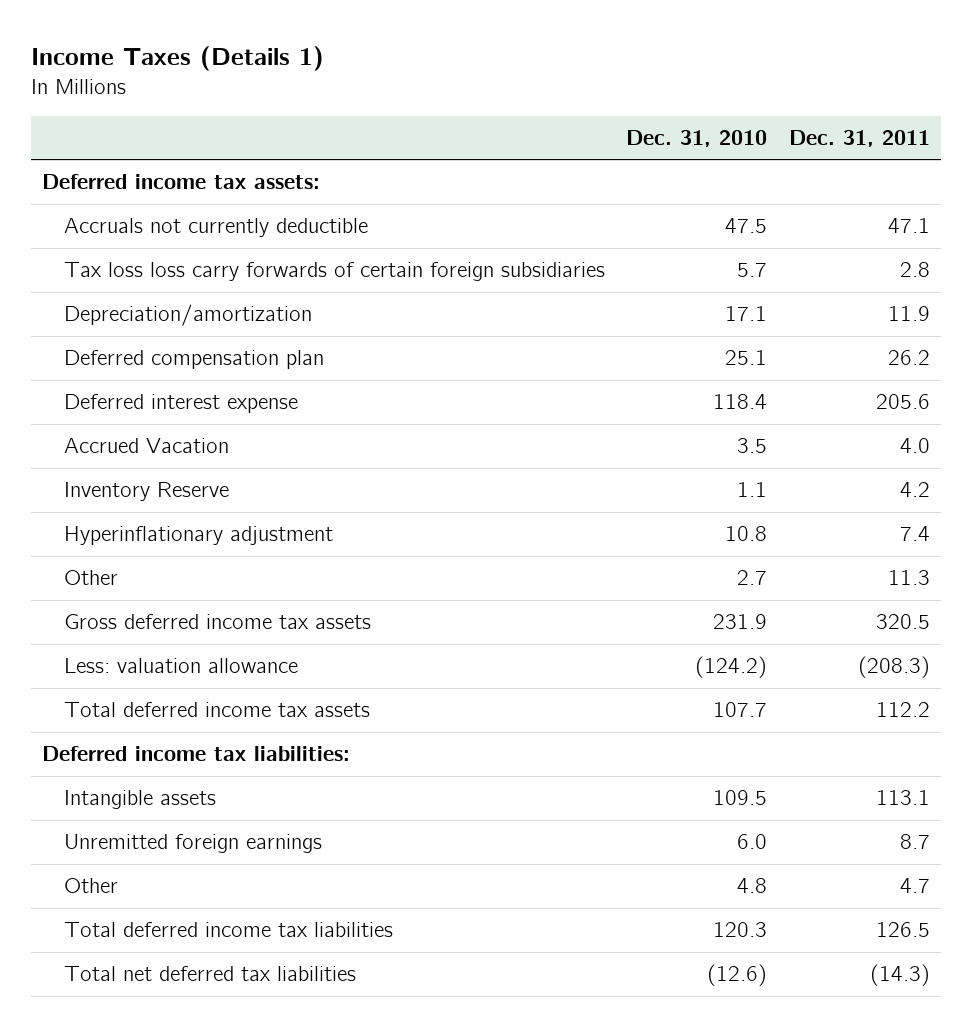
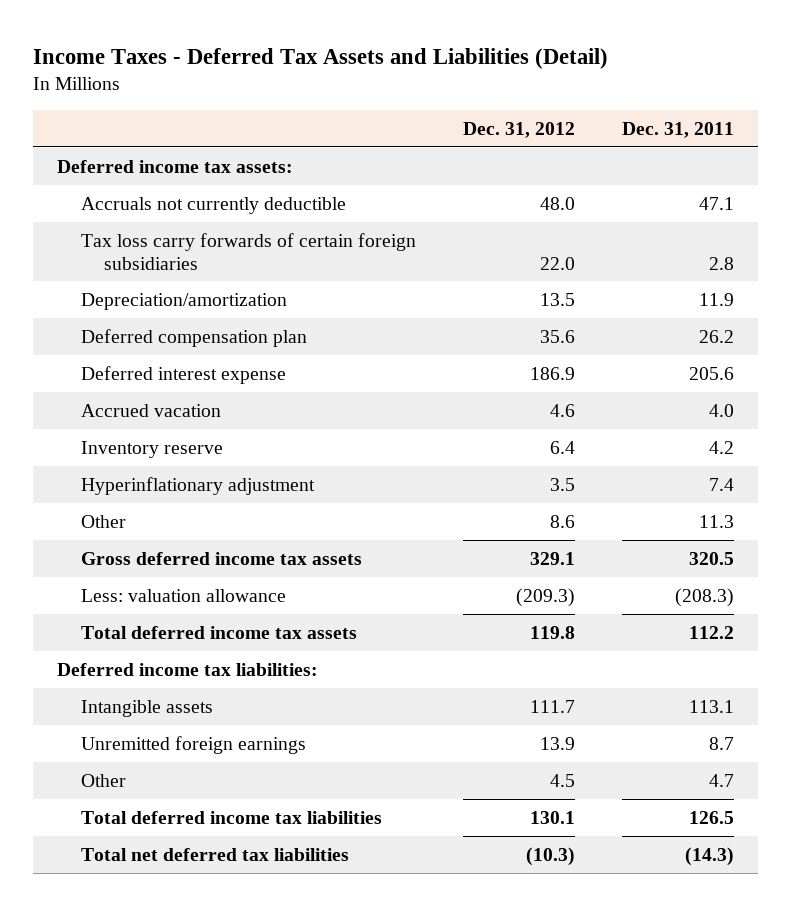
- Income Taxes (Details 1)
+ Income Taxes - Deferred Tax Assets and Liabilities (Detail)
- | Dec. 31, 2010 | Dec. 31, 2011
+ | Dec. 31, 2012 | Dec. 31, 2011
- Tax loss loss carry forwards of certain foreign subsidiaries | 5.7 | 2.8
+ Tax loss carry forwards of certain foreign subsidiaries | 22.0 | 2.8
- Accrued Vacation | 3.5 | 4.0
- Inventory Reserve | 1.1 | 4.2
+ Accrued vacation | 4.6 | 4.0
+ Inventory reserve | 6.4 | 4.2

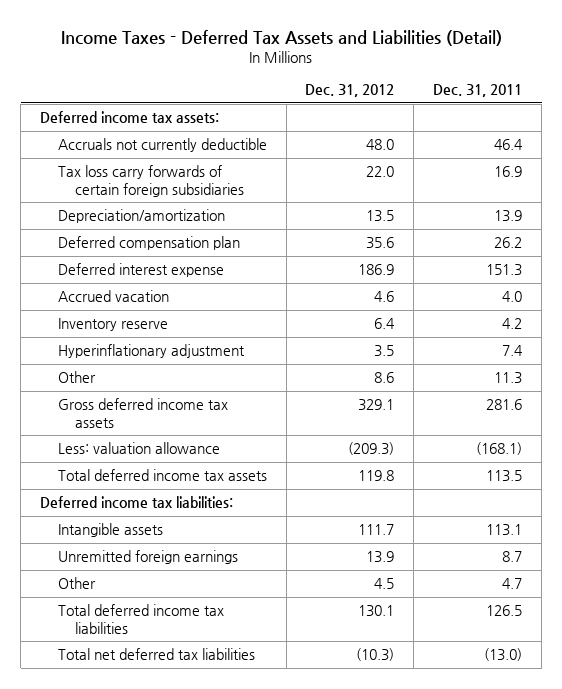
- Accruals not currently deductible | 48.0 | 47.1
- Tax loss carry forwards of certain foreign subsidiaries | 22.0 | 2.8
- Depreciation/amortization | 13.5 | 11.9
+ Accruals not currently deductible | 48.0 | 46.4
+ Tax loss carry forwards of certain foreign subsidiaries | 22.0 | 16.9
+ Depreciation/amortization | 13.5 | 13.9
- Deferred interest expense | 186.9 | 205.6
+ Deferred interest expense | 186.9 | 151.3
- Gross deferred income tax assets | 329.1 | 320.5
- Less: valuation allowance | (209.3) | (208.3)
- Total deferred income tax assets | 119.8 | 112.2
+ Gross deferred income tax assets | 329.1 | 281.6
+ Less: valuation allowance | (209.3) | (168.1)
+ Total deferred income tax assets | 119.8 | 113.5
- Total net deferred tax liabilities | (10.3) | (14.3)
+ Total net deferred tax liabilities | (10.3) | (13.0)

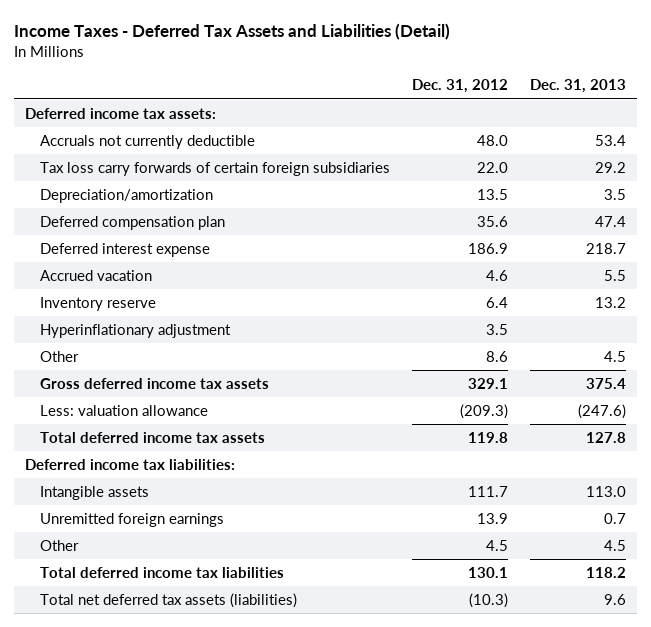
- | Dec. 31, 2012 | Dec. 31, 2011
+ | Dec. 31, 2012 | Dec. 31, 2013
- Total net deferred tax liabilities | (10.3) | (13.0)
+ Total net deferred tax assets (liabilities) | (10.3) | 9.6

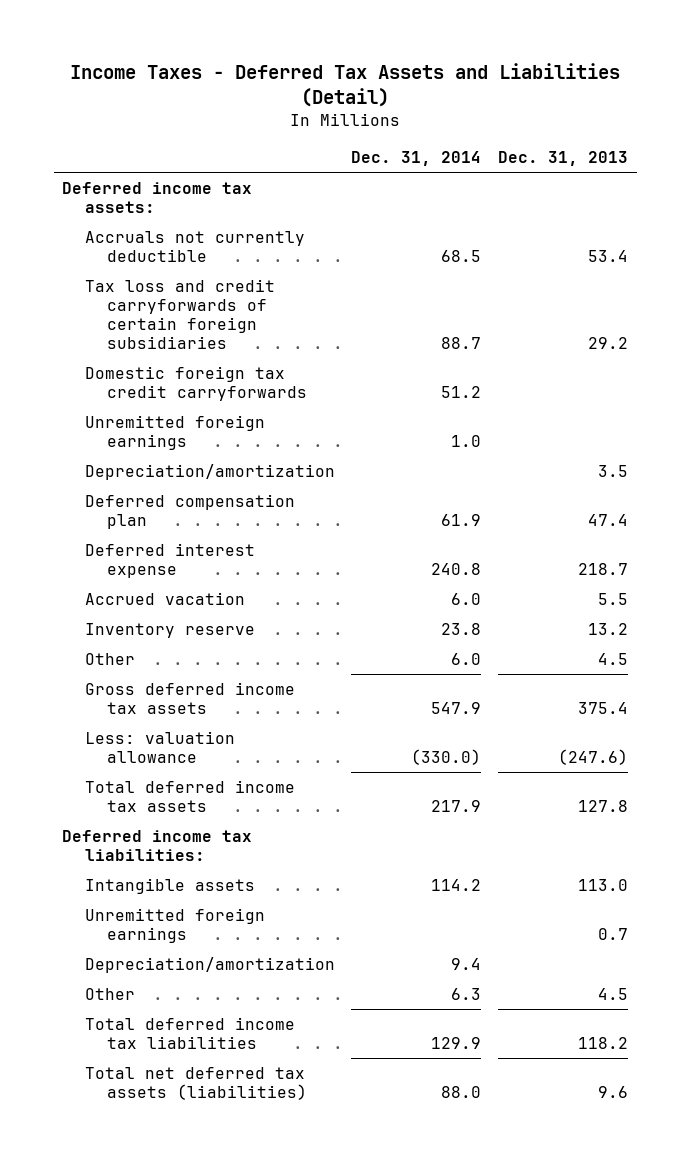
- | Dec. 31, 2012 | Dec. 31, 2013
+ | Dec. 31, 2014 | Dec. 31, 2013
- Tax loss carry forwards of certain foreign subsidiaries | 22.0 | 29.2
+ Tax loss and credit carryforwards of certain foreign subsidiaries | 88.7 | 29.2
+ Domestic foreign tax credit carryforwards | 51.2 |
+ Unremitted foreign earnings | 1.0 |
- Hyperinflationary adjustment | 3.5 |
+ Depreciation/amortization | 9.4 |

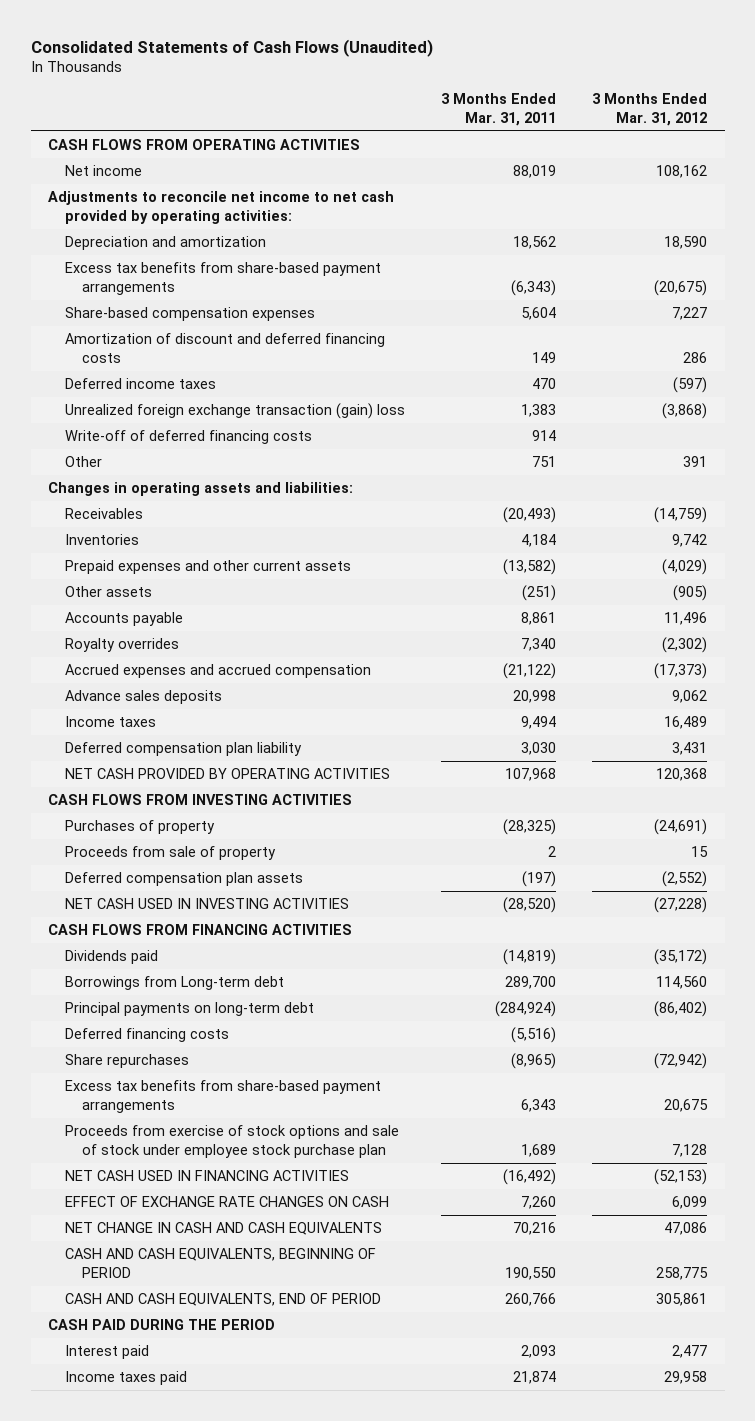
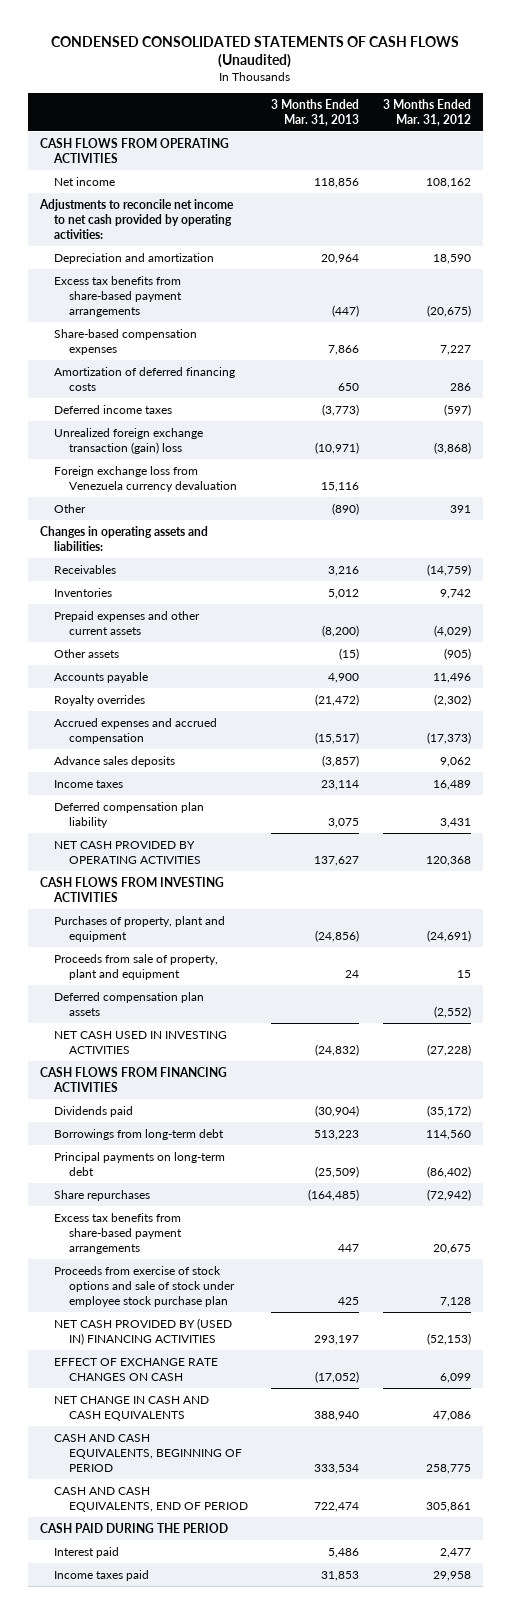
- Consolidated Statements of Cash Flows (Unaudited)
+ CONDENSED CONSOLIDATED STATEMENTS OF CASH FLOWS (Unaudited)
- | 3 Months Ended Mar. 31, 2011 | 3 Months Ended Mar. 31, 2012
+ | 3 Months Ended Mar. 31, 2013 | 3 Months Ended Mar. 31, 2012
- Amortization of discount and deferred financing costs | 149 | 286
+ Amortization of deferred financing costs | 650 | 286
- Write-off of deferred financing costs | 914 |
+ Foreign exchange loss from Venezuela currency devaluation | 15,116 |
- Purchases of property | (28,325) | (24,691)
- Proceeds from sale of property | 2 | 15
+ Purchases of property, plant and equipment | (24,856) | (24,691)
+ Proceeds from sale of property, plant and equipment | 24 | 15
- Borrowings from Long-term debt | 289,700 | 114,560
+ Borrowings from long-term debt | 513,223 | 114,560
- Deferred financing costs | (5,516) |
- NET CASH USED IN FINANCING ACTIVITIES | (16,492) | (52,153)
+ NET CASH PROVIDED BY (USED IN) FINANCING ACTIVITIES | 293,197 | (52,153)

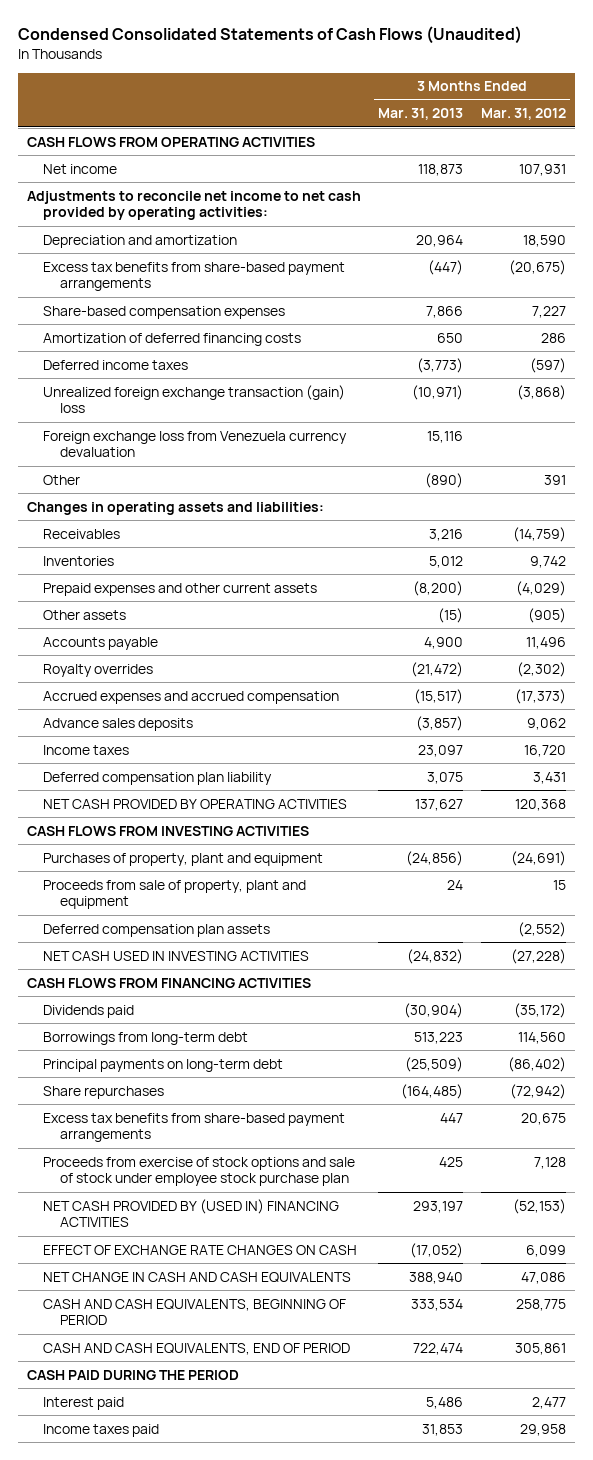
- CONDENSED CONSOLIDATED STATEMENTS OF CASH FLOWS (Unaudited)
+ Condensed Consolidated Statements of Cash Flows (Unaudited)
- Net income | 118,856 | 108,162
+ Net income | 118,873 | 107,931
- Income taxes | 23,114 | 16,489
+ Income taxes | 23,097 | 16,720

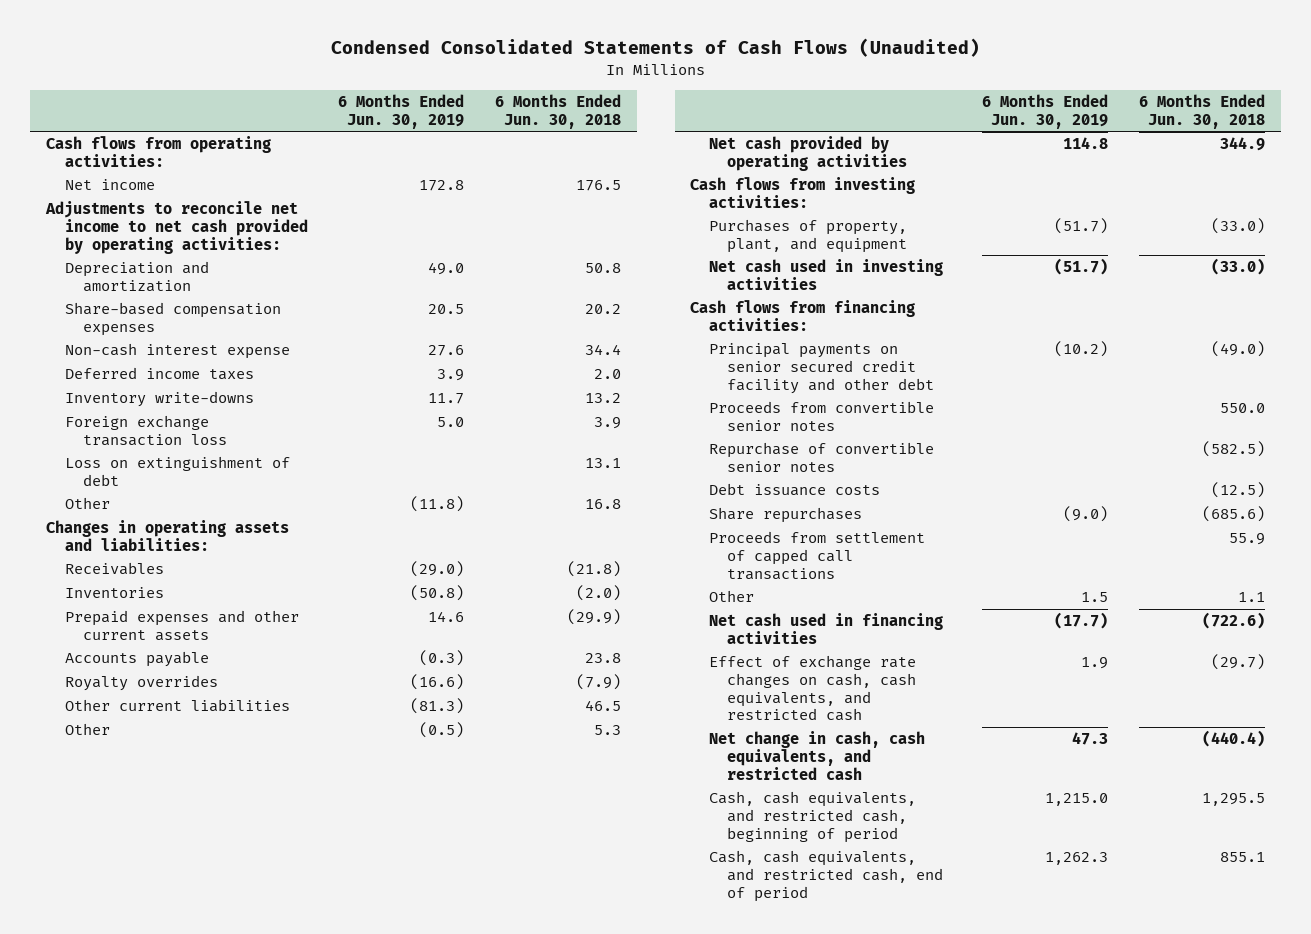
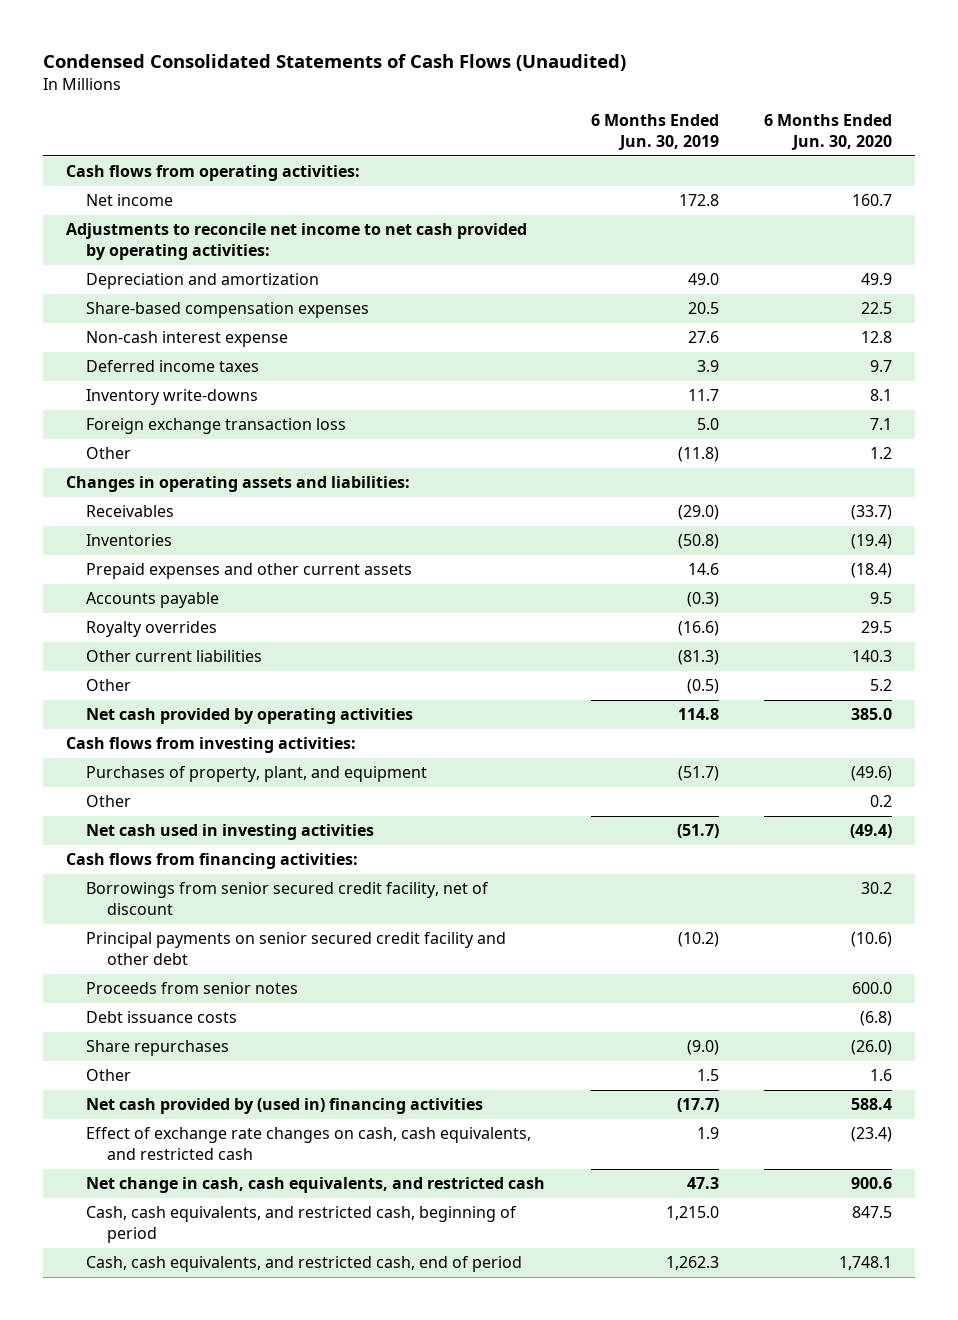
- | 6 Months Ended Jun. 30, 2019 | 6 Months Ended Jun. 30, 2018
+ | 6 Months Ended Jun. 30, 2019 | 6 Months Ended Jun. 30, 2020
- Loss on extinguishment of debt | | 13.1
+ Other | | 0.2
+ Borrowings from senior secured credit facility, net of discount | | 30.2
- Proceeds from convertible senior notes | | 550.0
- Repurchase of convertible senior notes | | (582.5)
+ Proceeds from senior notes | | 600.0
- Proceeds from settlement of capped call transactions | | 55.9
- Net cash used in financing activities | (17.7) | (722.6)
+ Net cash provided by (used in) financing activities | (17.7) | 588.4

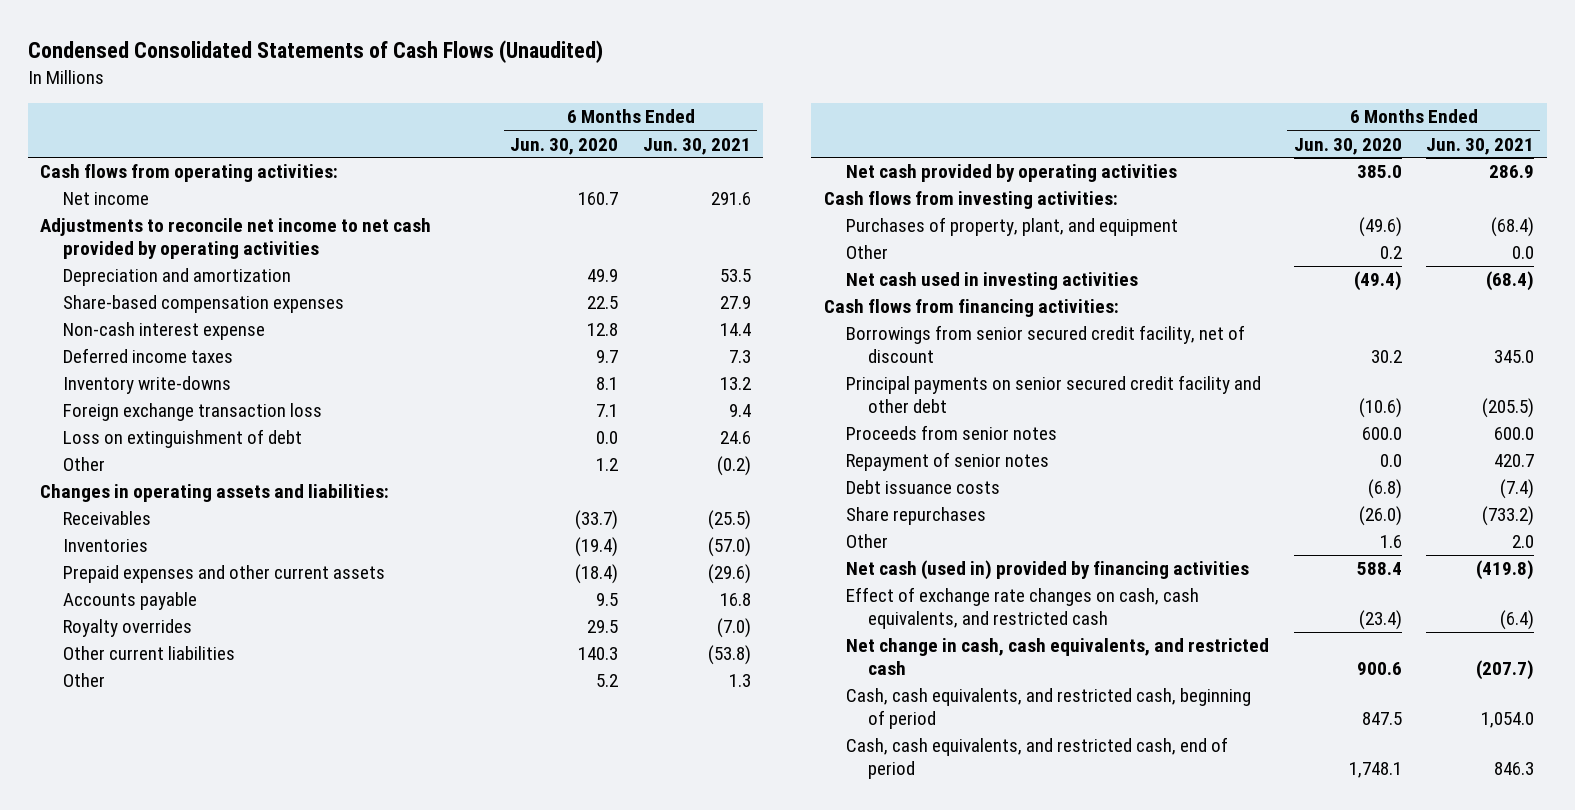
- | 6 Months Ended Jun. 30, 2019 | 6 Months Ended Jun. 30, 2020
+ | 6 Months Ended Jun. 30, 2020 | 6 Months Ended Jun. 30, 2021
- Adjustments to reconcile net income to net cash provided by operating activities:
+ Adjustments to reconcile net income to net cash provided by operating activities
+ Loss on extinguishment of debt | 0.0 | 24.6
+ Repayment of senior notes | 0.0 | 420.7
- Net cash provided by (used in) financing activities | (17.7) | 588.4
+ Net cash (used in) provided by financing activities | 588.4 | (419.8)

